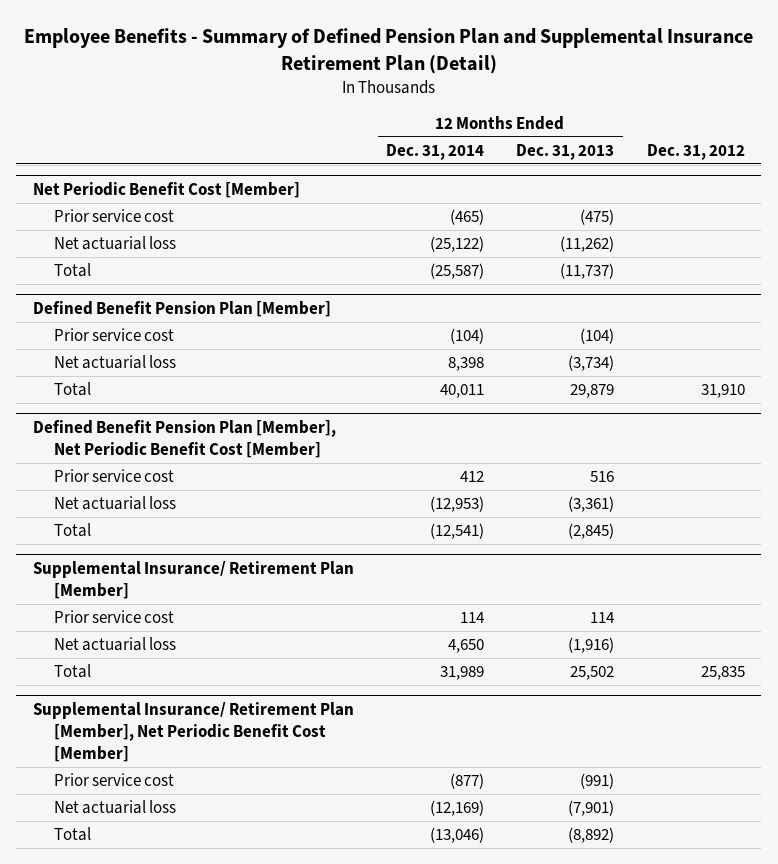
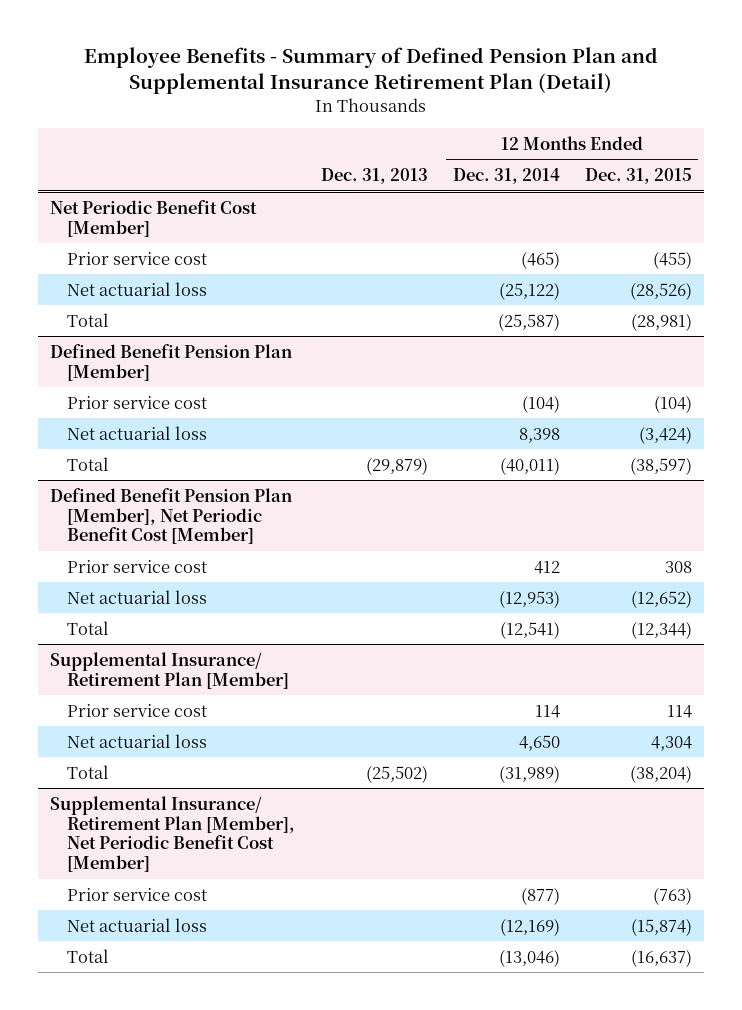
- | 12 Months Ended Dec. 31, 2014 | 12 Months Ended Dec. 31, 2013 | Dec. 31, 2012
+ | Dec. 31, 2013 | 12 Months Ended Dec. 31, 2014 | 12 Months Ended Dec. 31, 2015
@ Defined Benefit Pension Plan [Member]
- Total | 40,011 | 29,879 | 31,910
+ Total | (29,879) | (40,011) | (38,597)
@ Supplemental Insurance/ Retirement Plan [Member]
- Total | 31,989 | 25,502 | 25,835
+ Total | (25,502) | (31,989) | (38,204)

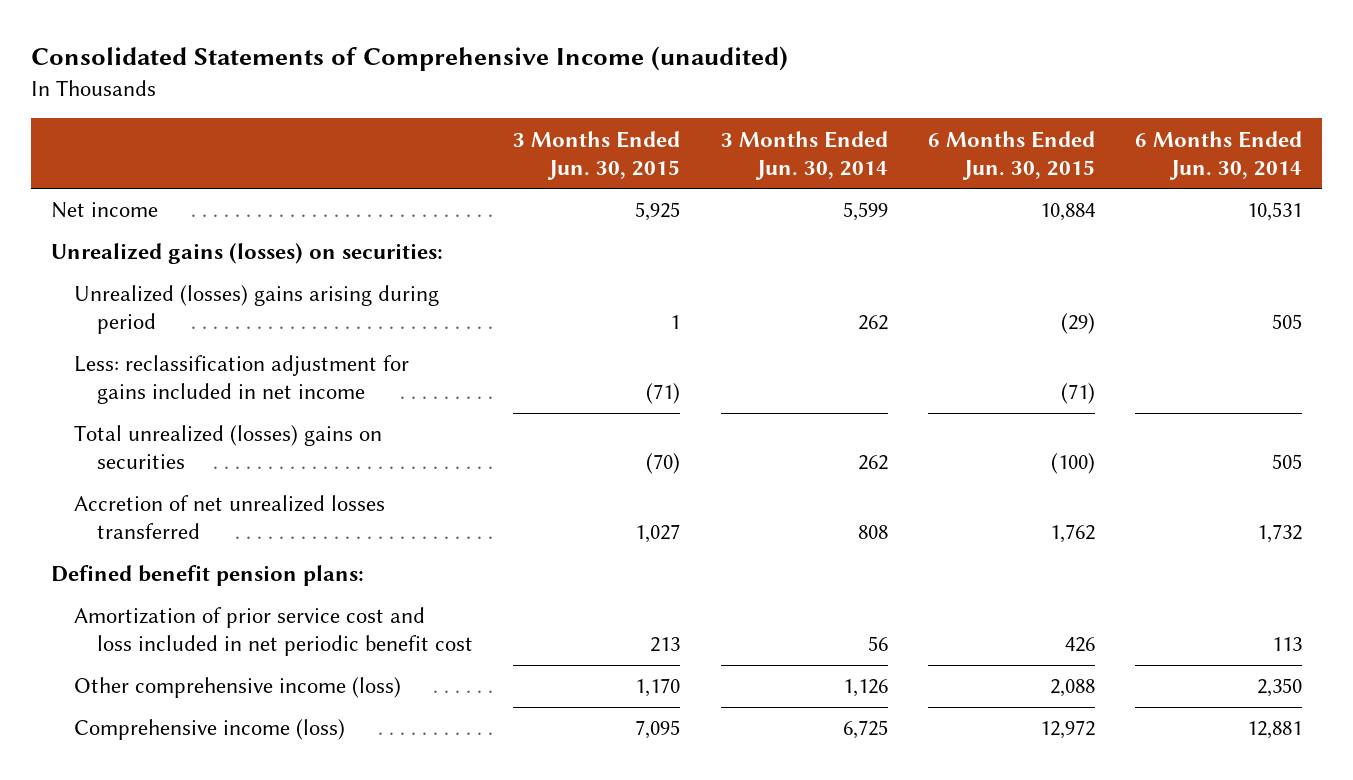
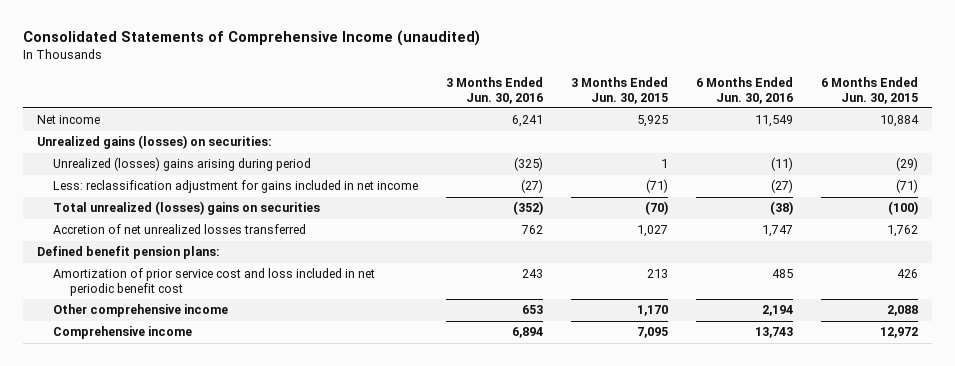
- | 3 Months Ended Jun. 30, 2015 | 3 Months Ended Jun. 30, 2014 | 6 Months Ended Jun. 30, 2015 | 6 Months Ended Jun. 30, 2014
+ | 3 Months Ended Jun. 30, 2016 | 3 Months Ended Jun. 30, 2015 | 6 Months Ended Jun. 30, 2016 | 6 Months Ended Jun. 30, 2015
- Other comprehensive income (loss) | 1,170 | 1,126 | 2,088 | 2,350
- Comprehensive income (loss) | 7,095 | 6,725 | 12,972 | 12,881
+ Other comprehensive income | 653 | 1,170 | 2,194 | 2,088
+ Comprehensive income | 6,894 | 7,095 | 13,743 | 12,972

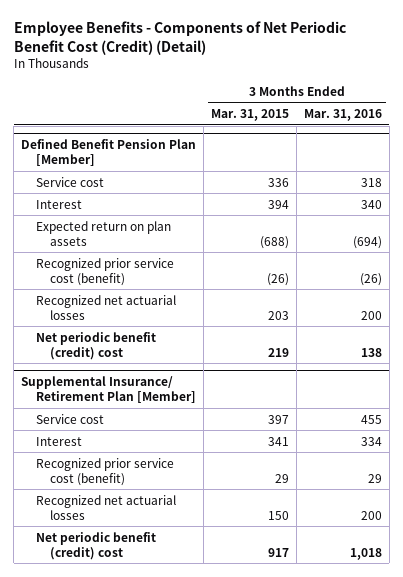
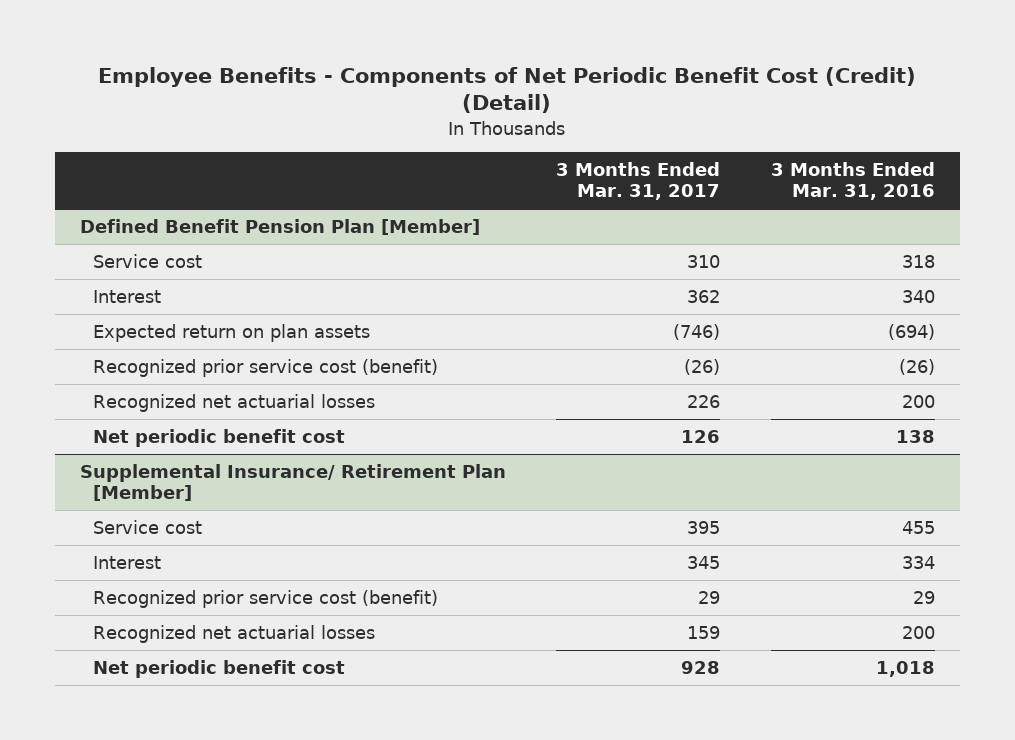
- | 3 Months Ended Mar. 31, 2015 | 3 Months Ended Mar. 31, 2016
+ | 3 Months Ended Mar. 31, 2017 | 3 Months Ended Mar. 31, 2016
@ Defined Benefit Pension Plan [Member]
- Net periodic benefit (credit) cost | 219 | 138
+ Net periodic benefit cost | 126 | 138
@ Supplemental Insurance/ Retirement Plan [Member]
- Net periodic benefit (credit) cost | 917 | 1,018
+ Net periodic benefit cost | 928 | 1,018

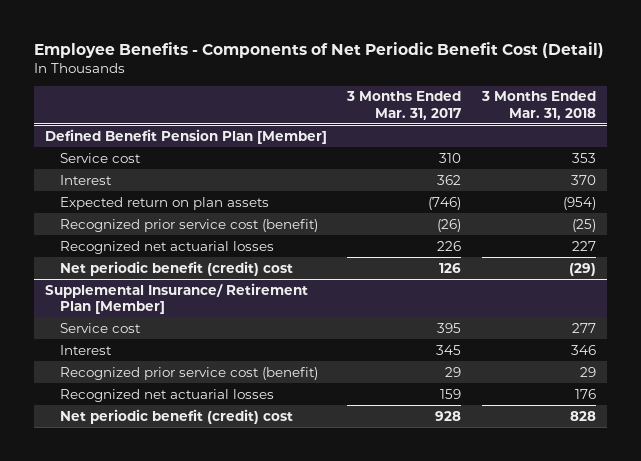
- Employee Benefits - Components of Net Periodic Benefit Cost (Credit) (Detail)
+ Employee Benefits - Components of Net Periodic Benefit Cost (Detail)
- | 3 Months Ended Mar. 31, 2017 | 3 Months Ended Mar. 31, 2016
+ | 3 Months Ended Mar. 31, 2017 | 3 Months Ended Mar. 31, 2018
@ Defined Benefit Pension Plan [Member]
- Net periodic benefit cost | 126 | 138
+ Net periodic benefit (credit) cost | 126 | (29)
@ Supplemental Insurance/ Retirement Plan [Member]
- Net periodic benefit cost | 928 | 1,018
+ Net periodic benefit (credit) cost | 928 | 828

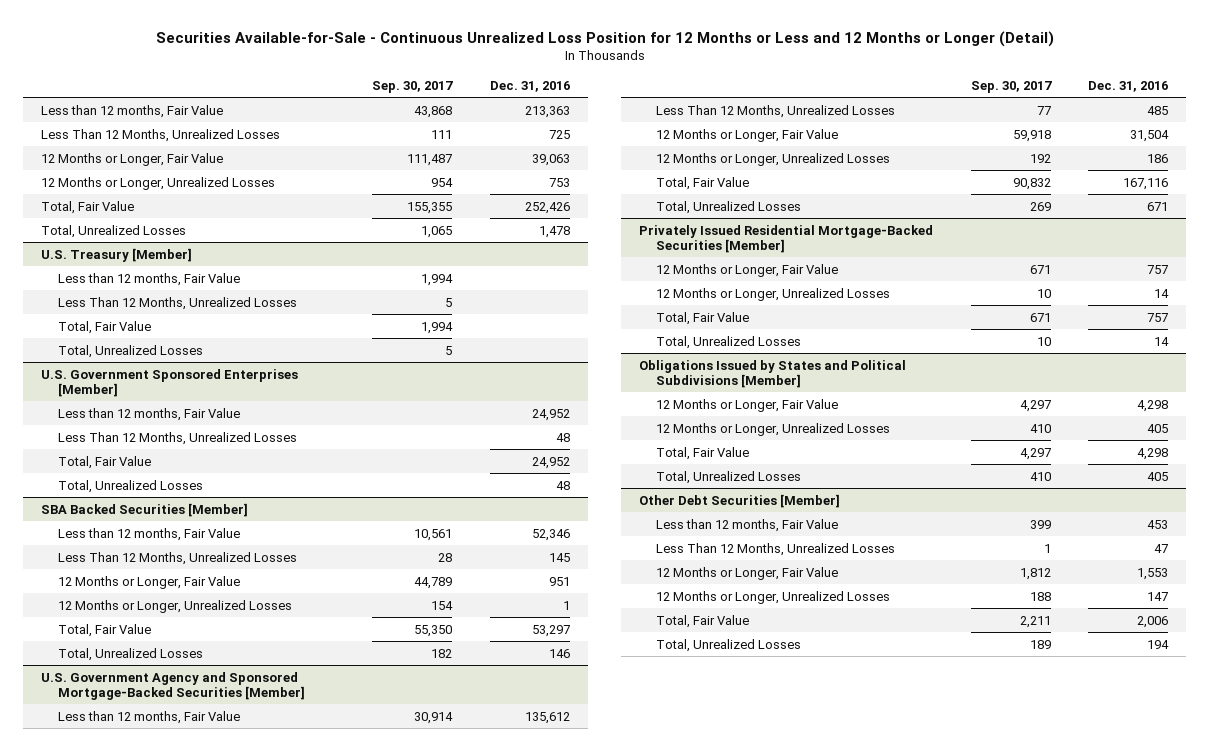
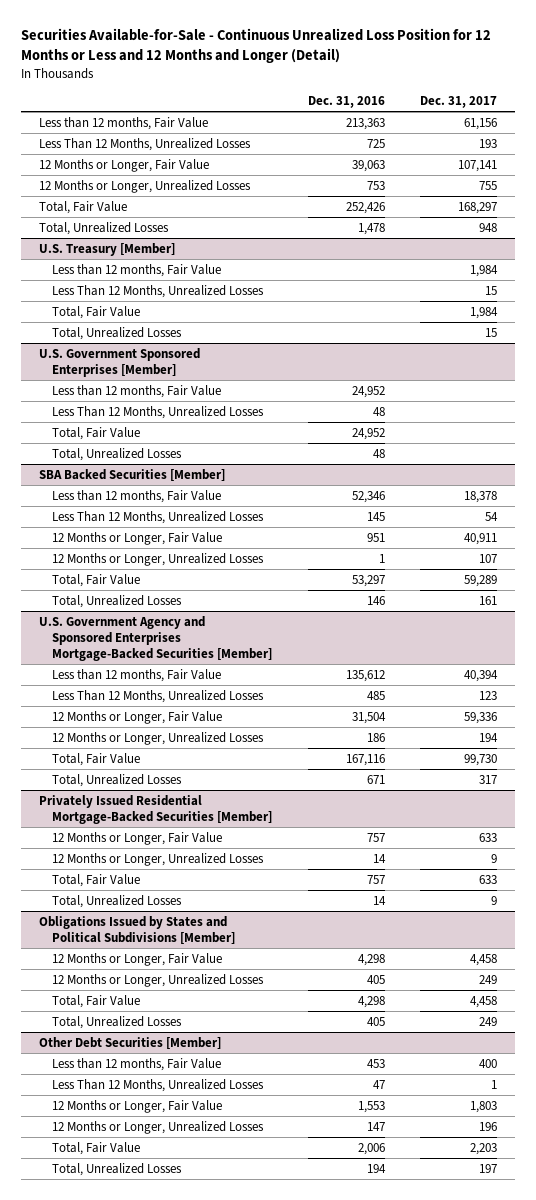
- Securities Available-for-Sale - Continuous Unrealized Loss Position for 12 Months or Less and 12 Months or Longer (Detail)
+ Securities Available-for-Sale - Continuous Unrealized Loss Position for 12 Months or Less and 12 Months and Longer (Detail)
- | Sep. 30, 2017 | Dec. 31, 2016
+ | Dec. 31, 2016 | Dec. 31, 2017
- U.S. Government Agency and Sponsored Mortgage-Backed Securities [Member]
+ U.S. Government Agency and Sponsored Enterprises Mortgage-Backed Securities [Member]

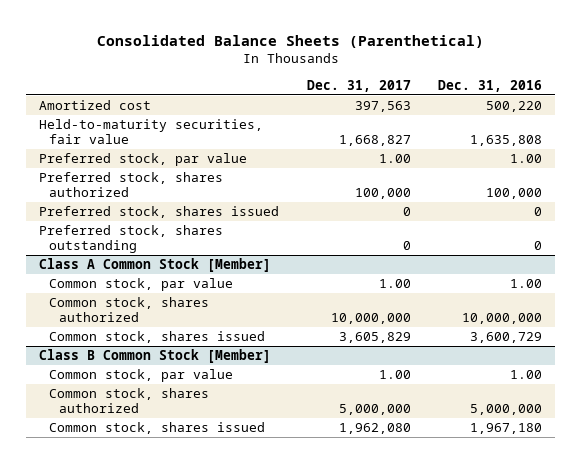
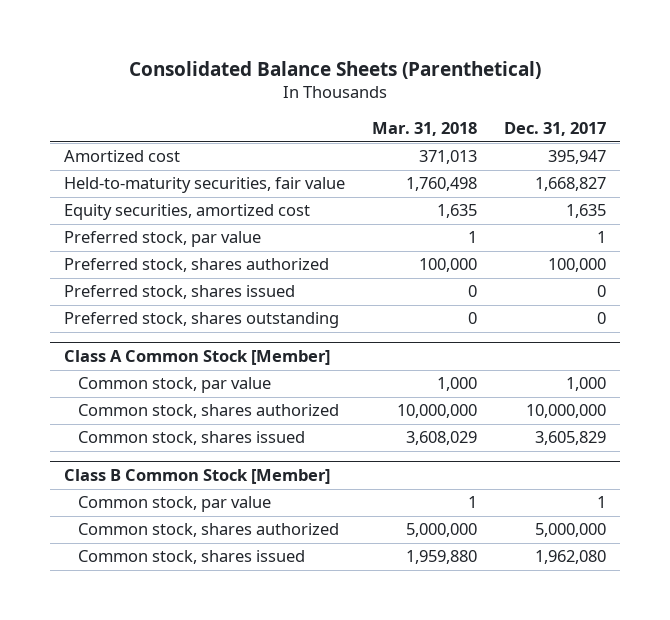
- | Dec. 31, 2017 | Dec. 31, 2016
+ | Mar. 31, 2018 | Dec. 31, 2017
- Amortized cost | 397,563 | 500,220
+ Amortized cost | 371,013 | 395,947
- Preferred stock, par value | 1.00 | 1.00
+ Equity securities, amortized cost | 1,635 | 1,635
+ Preferred stock, par value | 1 | 1
@ Class A Common Stock [Member]
- Common stock, par value | 1.00 | 1.00
+ Common stock, par value | 1,000 | 1,000
@ Class B Common Stock [Member]
- Common stock, par value | 1.00 | 1.00
+ Common stock, par value | 1 | 1

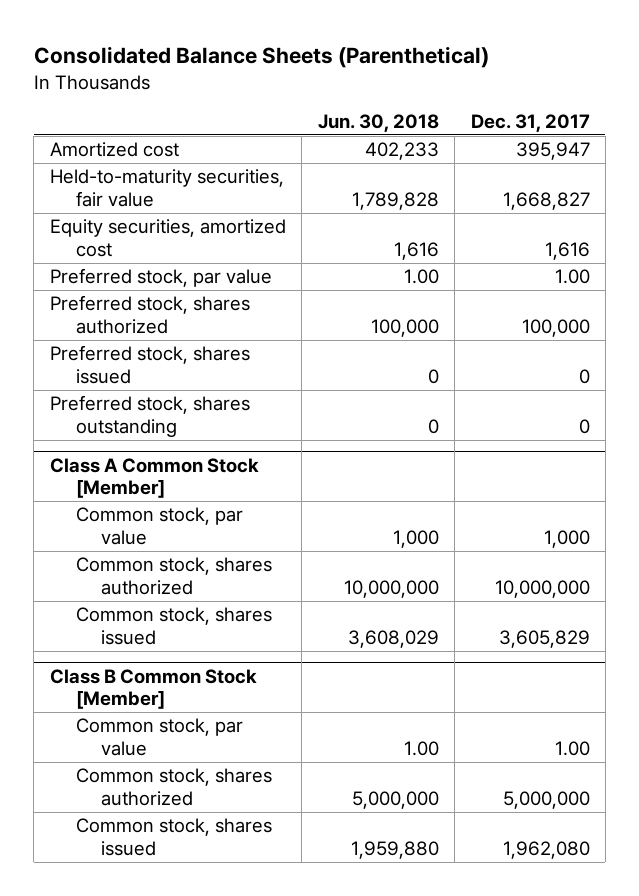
- | Mar. 31, 2018 | Dec. 31, 2017
+ | Jun. 30, 2018 | Dec. 31, 2017
- Equity securities, amortized cost | 1,635 | 1,635
- Preferred stock, par value | 1 | 1
+ Equity securities, amortized cost | 1,616 | 1,616
+ Preferred stock, par value | 1.00 | 1.00
@ Class B Common Stock [Member]
- Common stock, par value | 1 | 1
+ Common stock, par value | 1.00 | 1.00

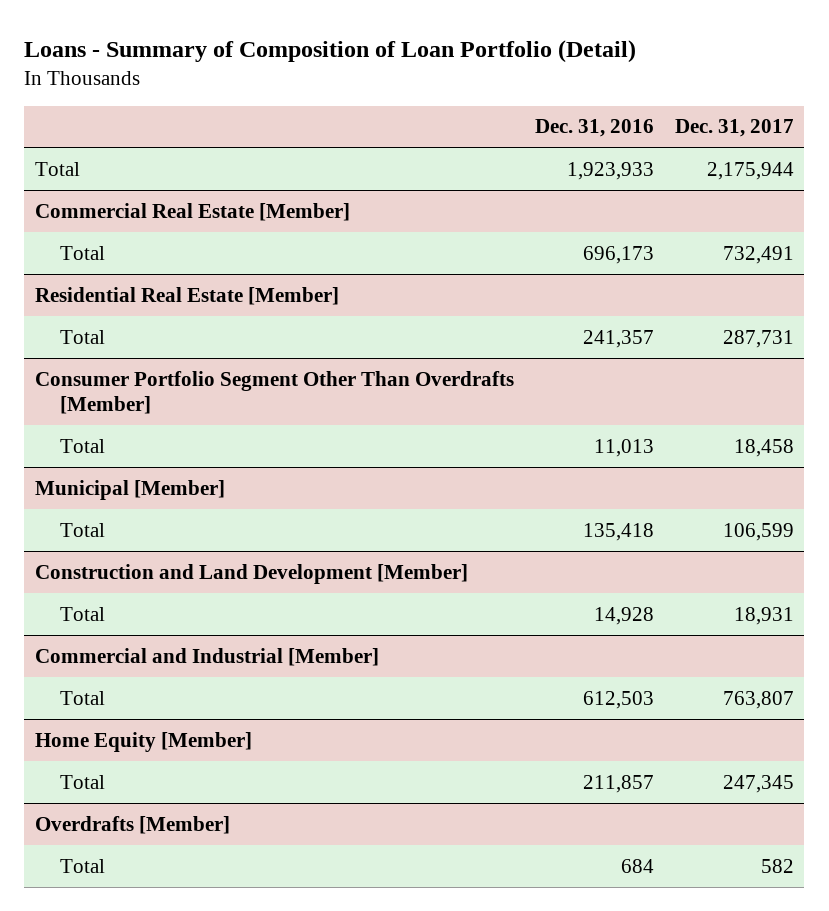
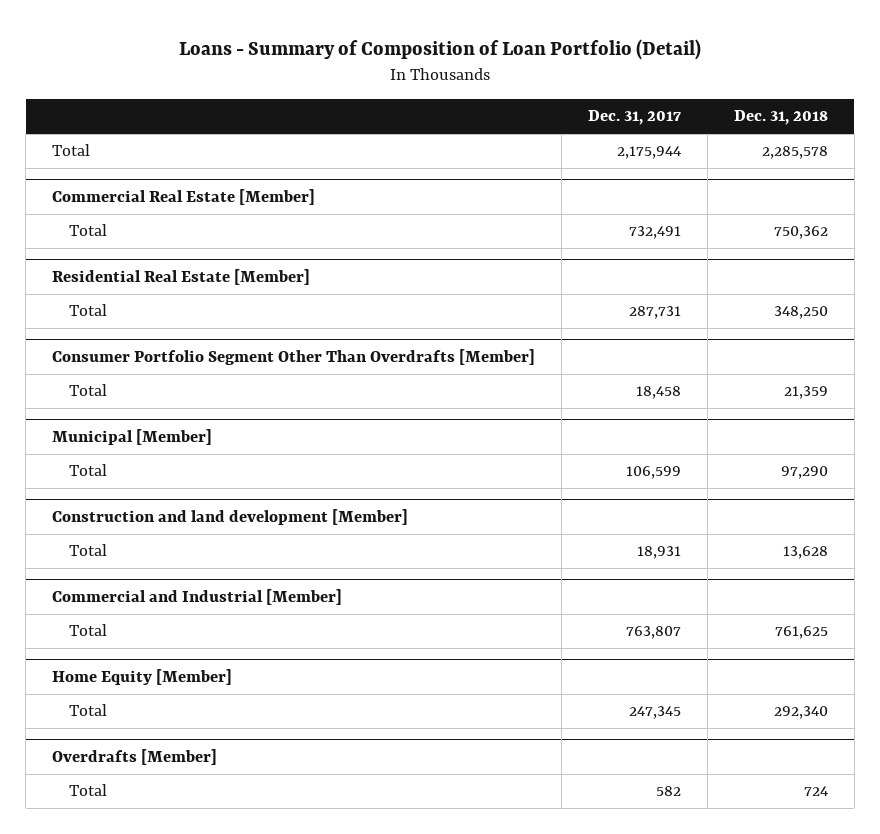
- | Dec. 31, 2016 | Dec. 31, 2017
+ | Dec. 31, 2017 | Dec. 31, 2018
- Construction and Land Development [Member]
+ Construction and land development [Member]

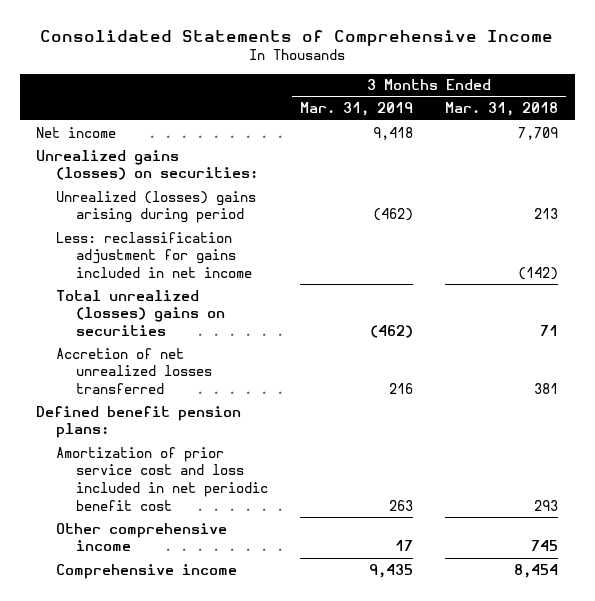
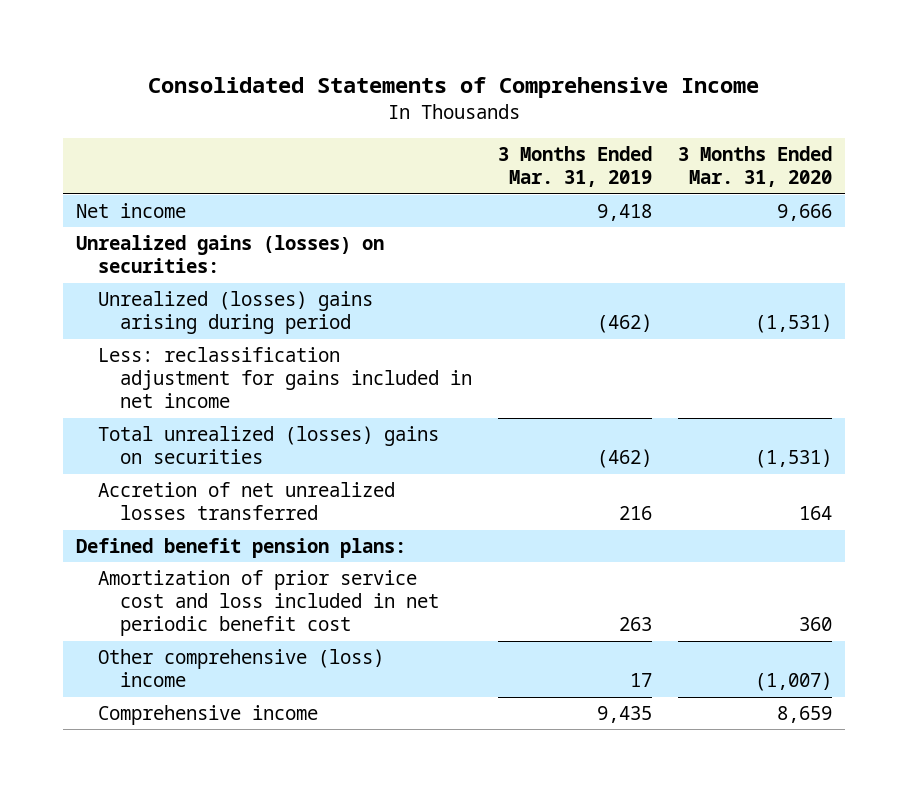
- | 3 Months Ended Mar. 31, 2019 | 3 Months Ended Mar. 31, 2018
+ | 3 Months Ended Mar. 31, 2019 | 3 Months Ended Mar. 31, 2020
- Other comprehensive income | 17 | 745
+ Other comprehensive (loss) income | 17 | (1,007)

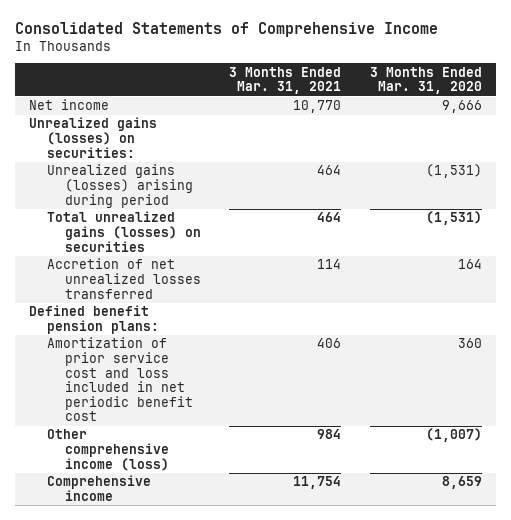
- | 3 Months Ended Mar. 31, 2019 | 3 Months Ended Mar. 31, 2020
+ | 3 Months Ended Mar. 31, 2021 | 3 Months Ended Mar. 31, 2020
- Unrealized (losses) gains arising during period | (462) | (1,531)
- Less: reclassification adjustment for gains included in net income
- Total unrealized (losses) gains on securities | (462) | (1,531)
+ Unrealized gains (losses) arising during period | 464 | (1,531)
+ Total unrealized gains (losses) on securities | 464 | (1,531)
- Other comprehensive (loss) income | 17 | (1,007)
+ Other comprehensive income (loss) | 984 | (1,007)

